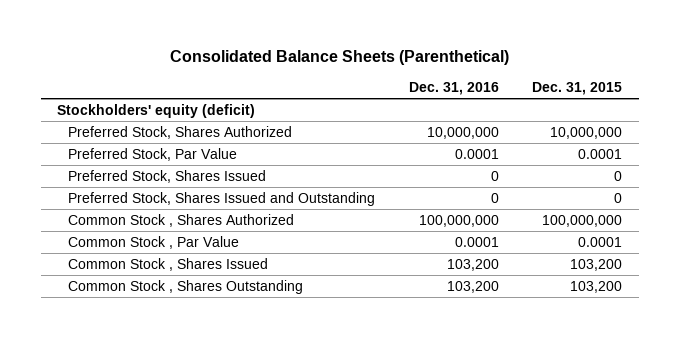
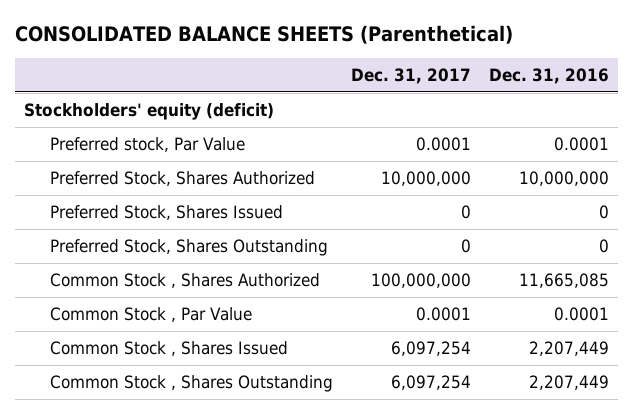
- Consolidated Balance Sheets (Parenthetical)
+ CONSOLIDATED BALANCE SHEETS (Parenthetical)
- | Dec. 31, 2016 | Dec. 31, 2015
+ | Dec. 31, 2017 | Dec. 31, 2016
+ Preferred stock, Par Value | 0.0001 | 0.0001
- Preferred Stock, Par Value | 0.0001 | 0.0001
- Preferred Stock, Shares Issued and Outstanding | 0 | 0
- Common Stock , Shares Authorized | 100,000,000 | 100,000,000
+ Preferred Stock, Shares Outstanding | 0 | 0
+ Common Stock , Shares Authorized | 100,000,000 | 11,665,085
- Common Stock , Shares Issued | 103,200 | 103,200
- Common Stock , Shares Outstanding | 103,200 | 103,200
+ Common Stock , Shares Issued | 6,097,254 | 2,207,449
+ Common Stock , Shares Outstanding | 6,097,254 | 2,207,449

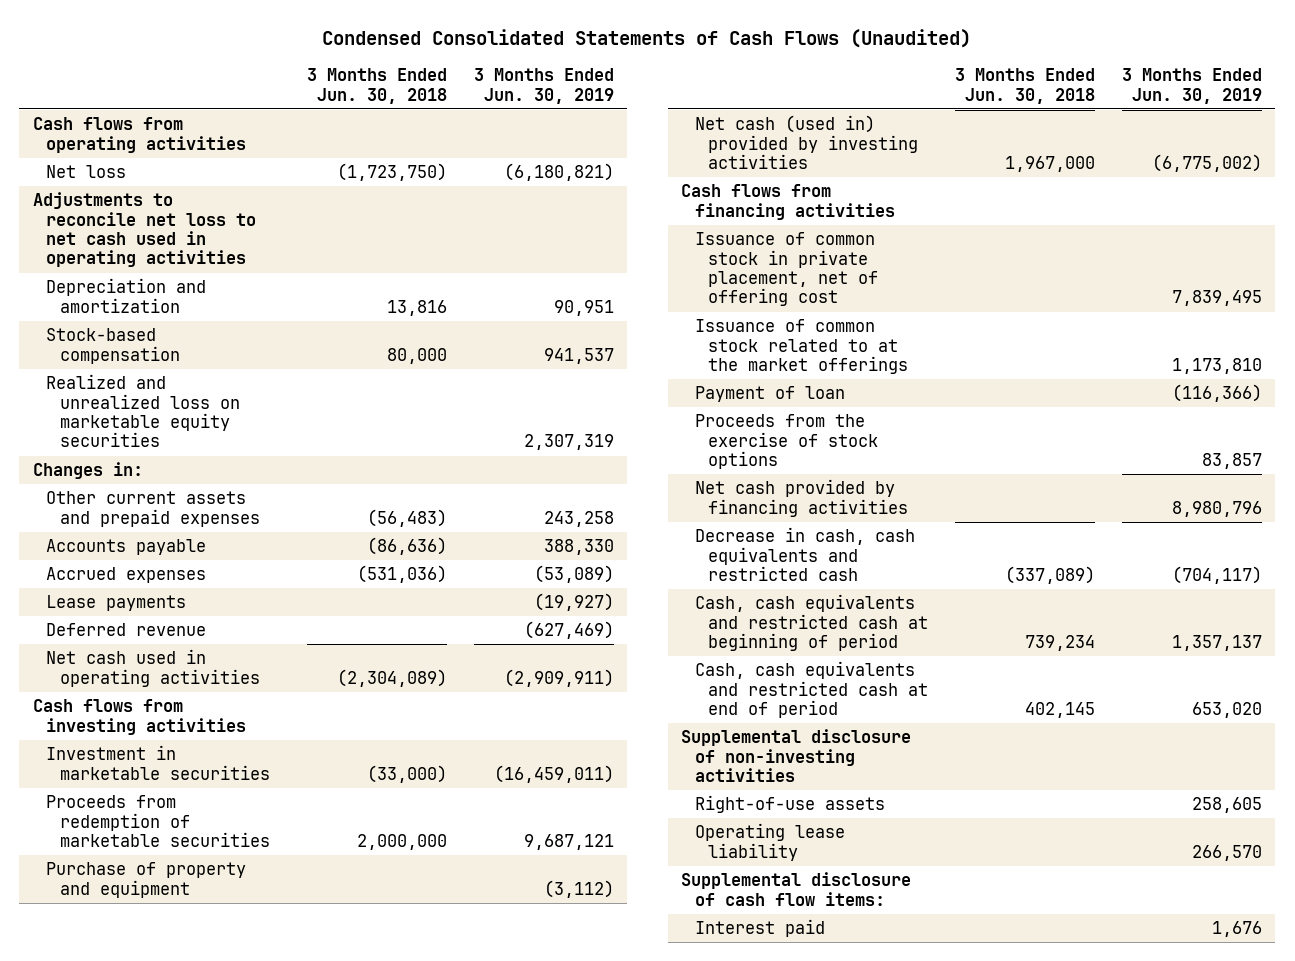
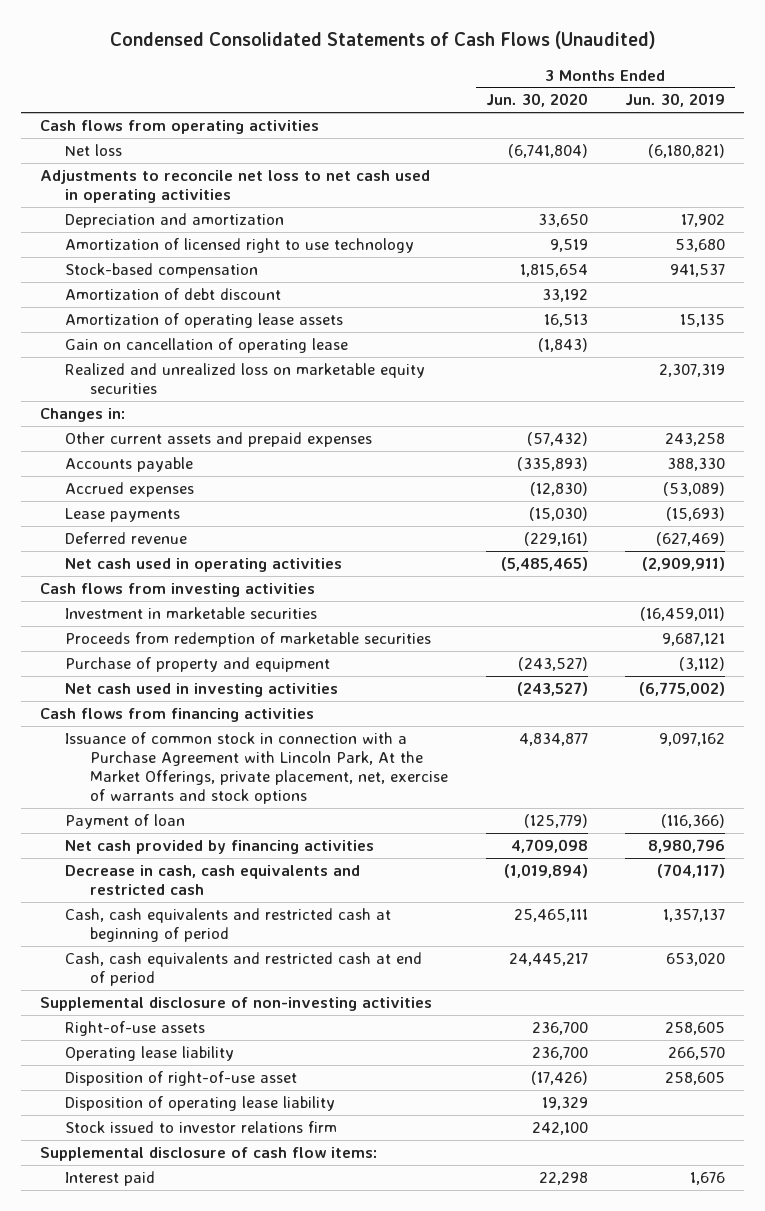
- | 3 Months Ended Jun. 30, 2018 | 3 Months Ended Jun. 30, 2019
+ | 3 Months Ended Jun. 30, 2020 | 3 Months Ended Jun. 30, 2019
- Depreciation and amortization | 13,816 | 90,951
+ Depreciation and amortization | 33,650 | 17,902
+ Amortization of licensed right to use technology | 9,519 | 53,680
+ Amortization of debt discount | 33,192 |
+ Amortization of operating lease assets | 16,513 | 15,135
+ Gain on cancellation of operating lease | (1,843) |
- Lease payments | | (19,927)
+ Lease payments | (15,030) | (15,693)
- Net cash (used in) provided by investing activities | 1,967,000 | (6,775,002)
+ Net cash used in investing activities | (243,527) | (6,775,002)
- Issuance of common stock in private placement, net of offering cost | | 7,839,495
- Issuance of common stock related to at the market offerings | | 1,173,810
+ Issuance of common stock in connection with a Purchase Agreement with Lincoln Park, At the Market Offerings, private placement, net, exercise of warrants and stock options | 4,834,877 | 9,097,162
- Proceeds from the exercise of stock options | | 83,857
+ Disposition of right-of-use asset | (17,426) | 258,605
+ Disposition of operating lease liability | 19,329 |
+ Stock issued to investor relations firm | 242,100 |

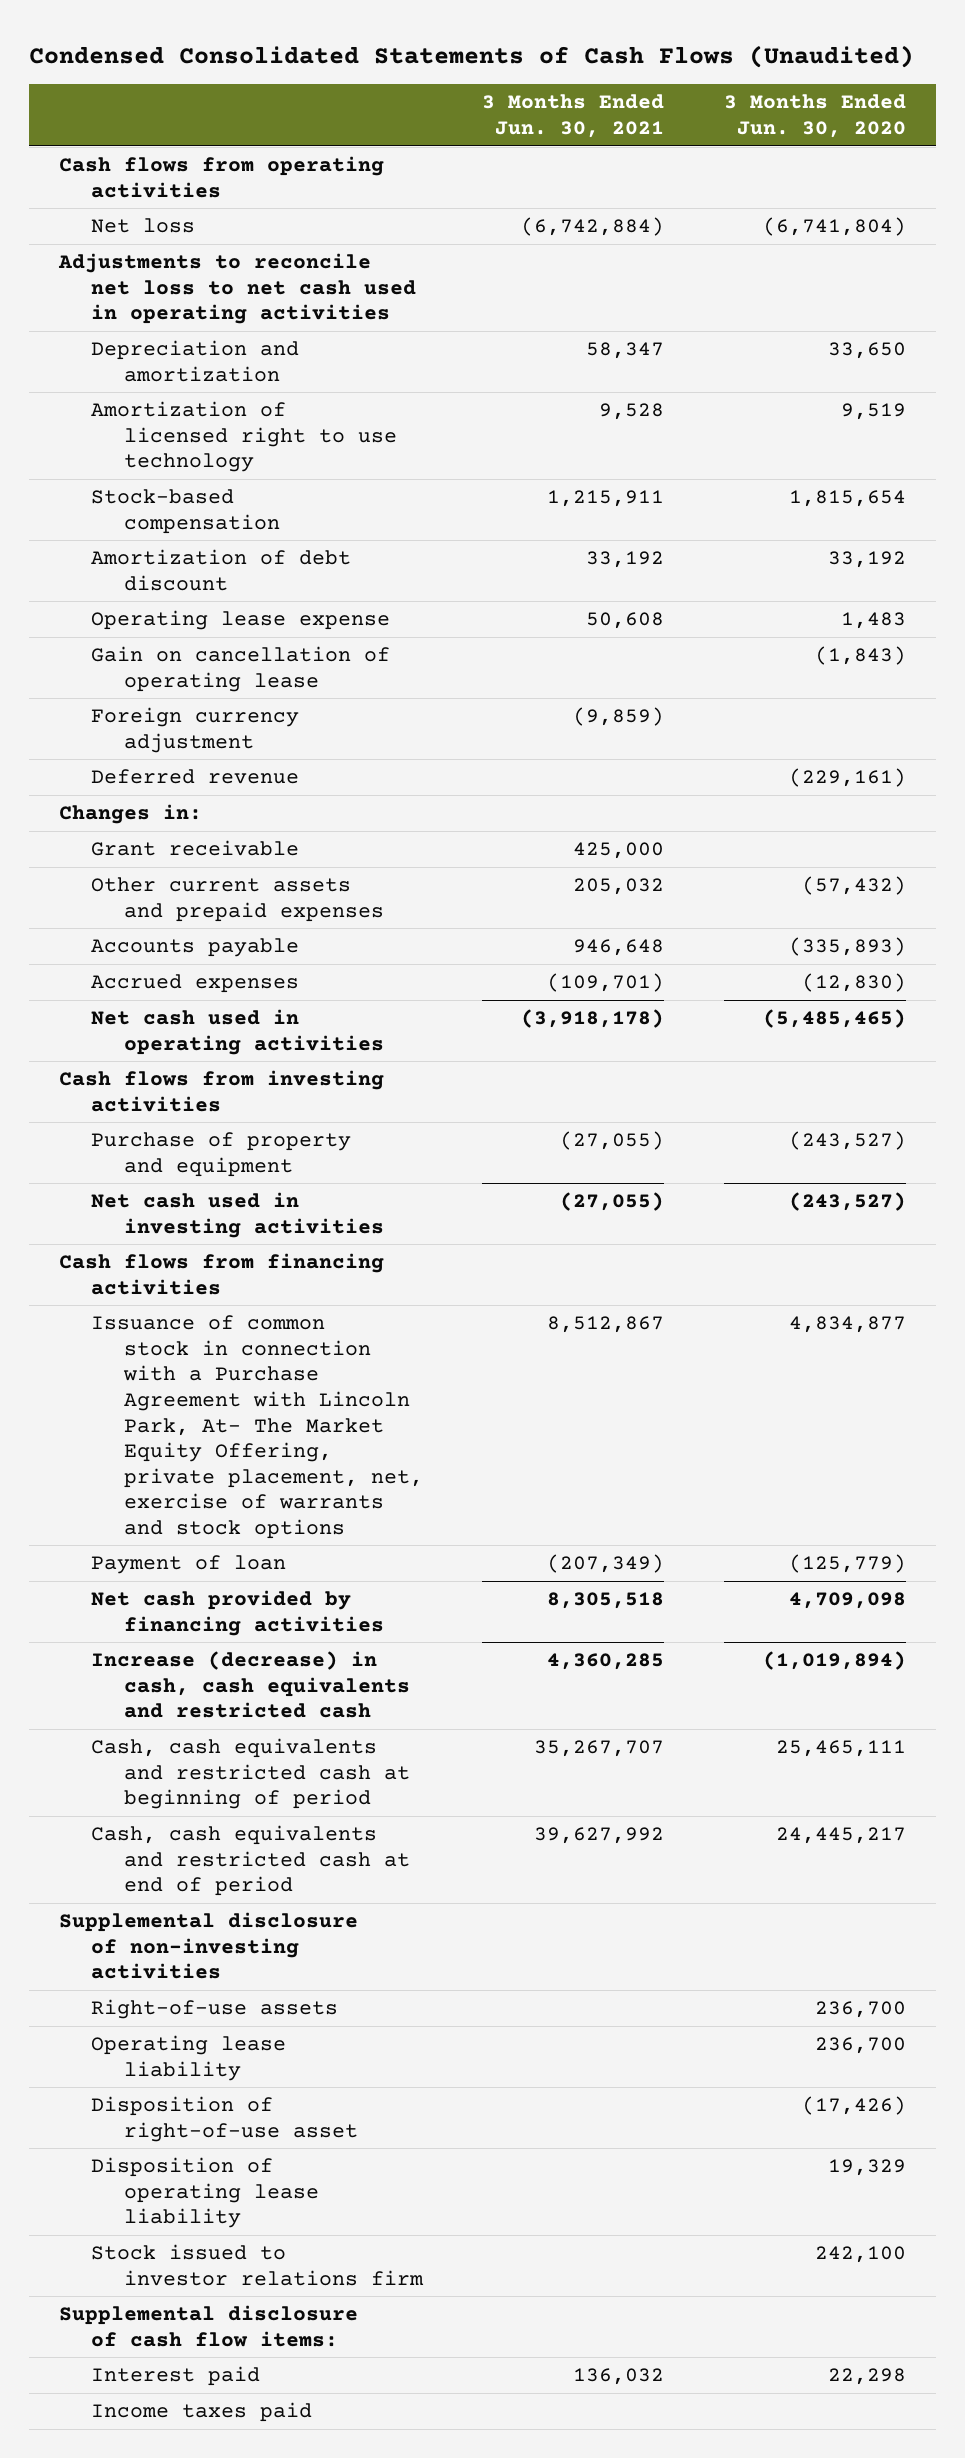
- | 3 Months Ended Jun. 30, 2020 | 3 Months Ended Jun. 30, 2019
+ | 3 Months Ended Jun. 30, 2021 | 3 Months Ended Jun. 30, 2020
- Amortization of operating lease assets | 16,513 | 15,135
+ Operating lease expense | 50,608 | 1,483
- Realized and unrealized loss on marketable equity securities | | 2,307,319
+ Foreign currency adjustment | (9,859) |
moved up: Deferred revenue | | (229,161)
+ Grant receivable | 425,000 |
- Lease payments | (15,030) | (15,693)
- Investment in marketable securities | | (16,459,011)
- Proceeds from redemption of marketable securities | | 9,687,121
- Issuance of common stock in connection with a Purchase Agreement with Lincoln Park, At the Market Offerings, private placement, net, exercise of warrants and stock options | 4,834,877 | 9,097,162
+ Issuance of common stock in connection with a Purchase Agreement with Lincoln Park, At- The Market Equity Offering, private placement, net, exercise of warrants and stock options | 8,512,867 | 4,834,877
- Decrease in cash, cash equivalents and restricted cash | (1,019,894) | (704,117)
+ Increase (decrease) in cash, cash equivalents and restricted cash | 4,360,285 | (1,019,894)
+ Income taxes paid

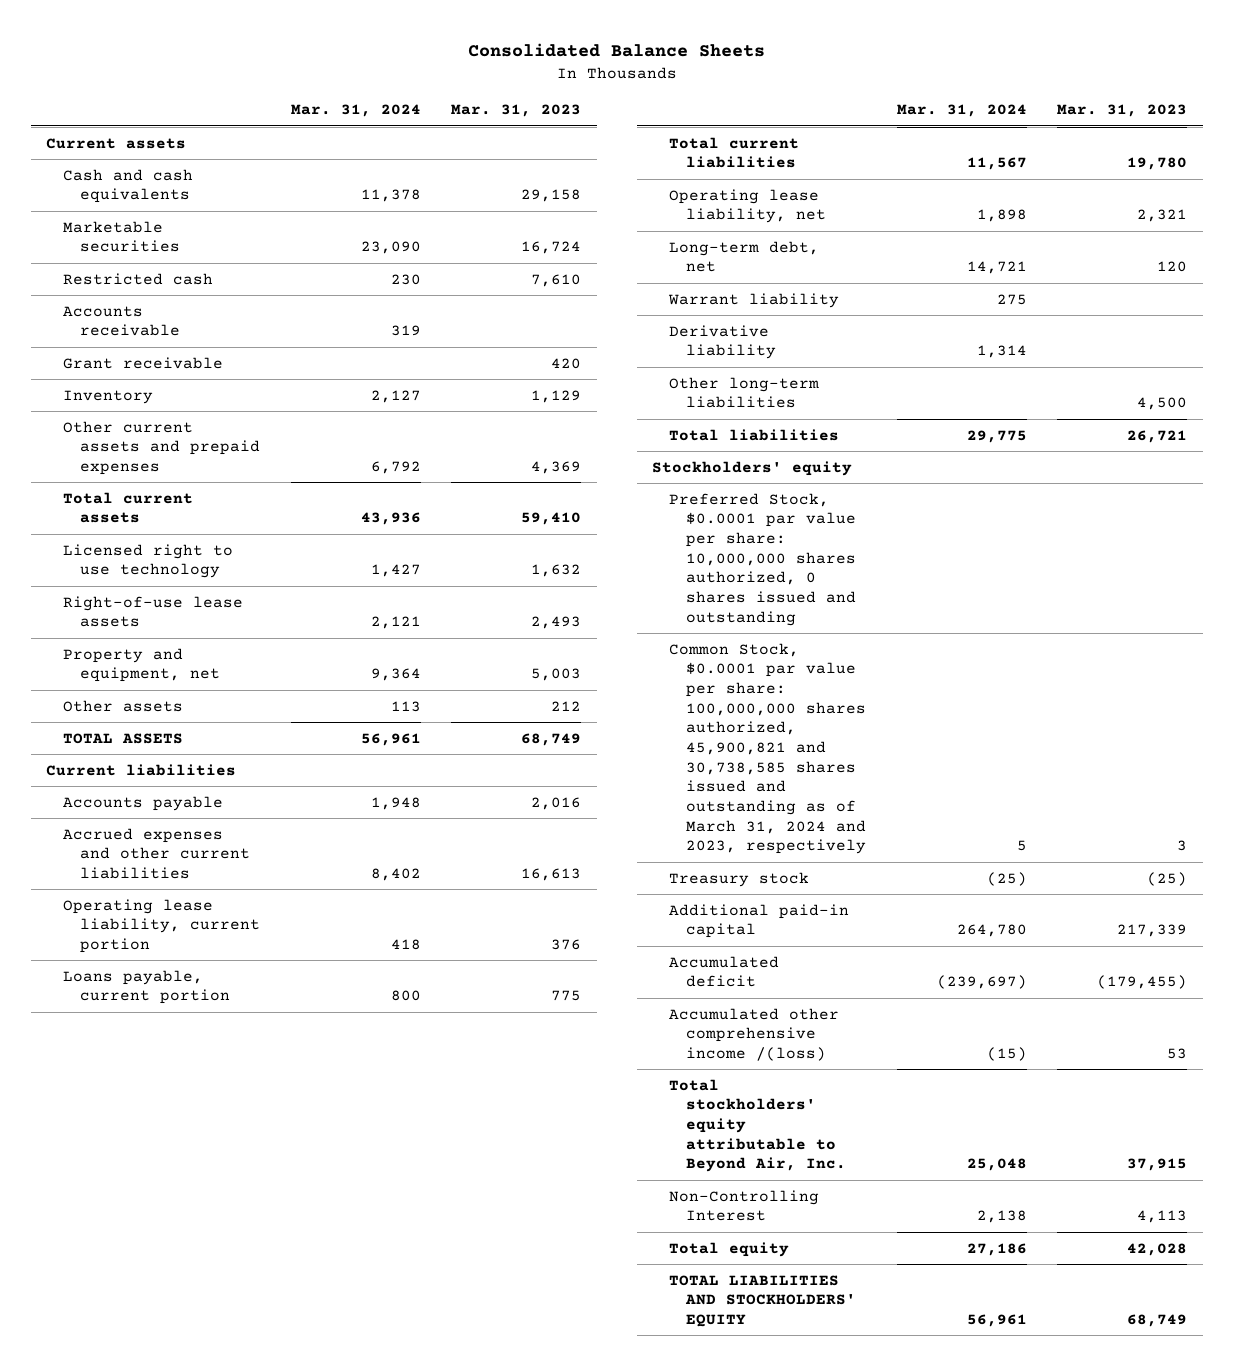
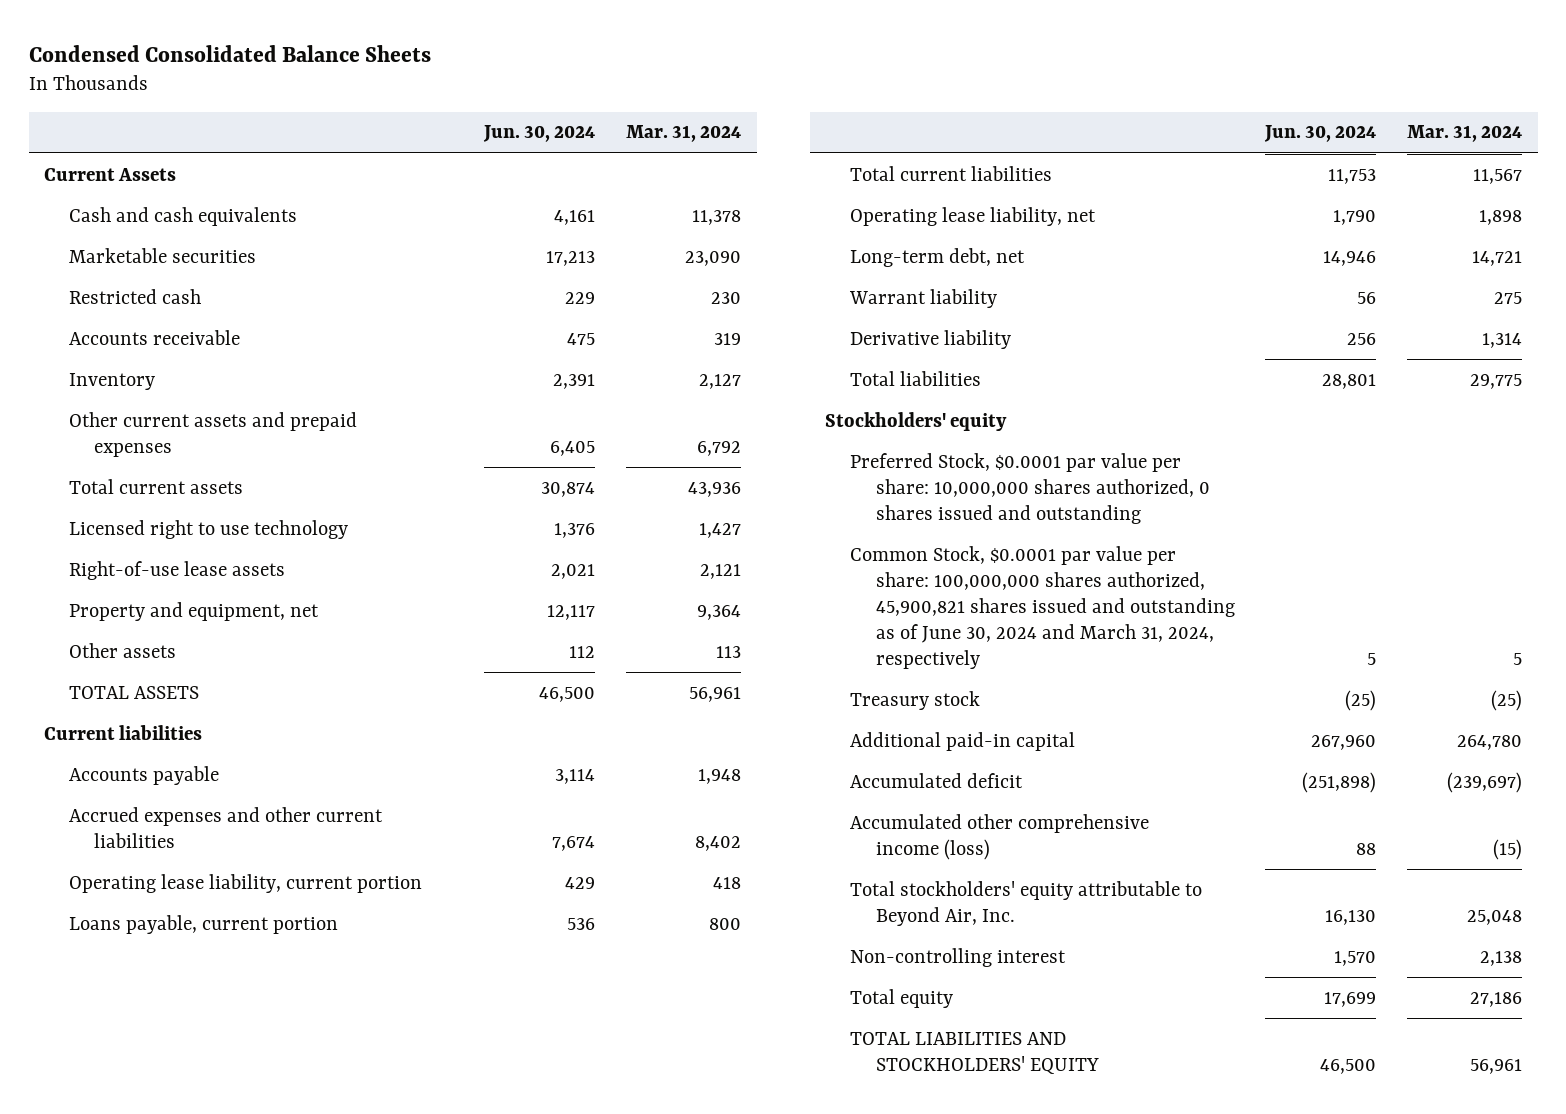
- Consolidated Balance Sheets
+ Condensed Consolidated Balance Sheets
- | Mar. 31, 2024 | Mar. 31, 2023
+ | Jun. 30, 2024 | Mar. 31, 2024
- Current assets
+ Current Assets
- Grant receivable | | 420
- Other long-term liabilities | | 4,500
- Common Stock, $0.0001 par value per share: 100,000,000 shares authorized, 45,900,821 and 30,738,585 shares issued and outstanding as of March 31, 2024 and 2023, respectively | 5 | 3
+ Common Stock, $0.0001 par value per share: 100,000,000 shares authorized, 45,900,821 shares issued and outstanding as of June 30, 2024 and March 31, 2024, respectively | 5 | 5
- Accumulated other comprehensive income /(loss) | (15) | 53
+ Accumulated other comprehensive income (loss) | 88 | (15)
- Non-Controlling Interest | 2,138 | 4,113
+ Non-controlling interest | 1,570 | 2,138

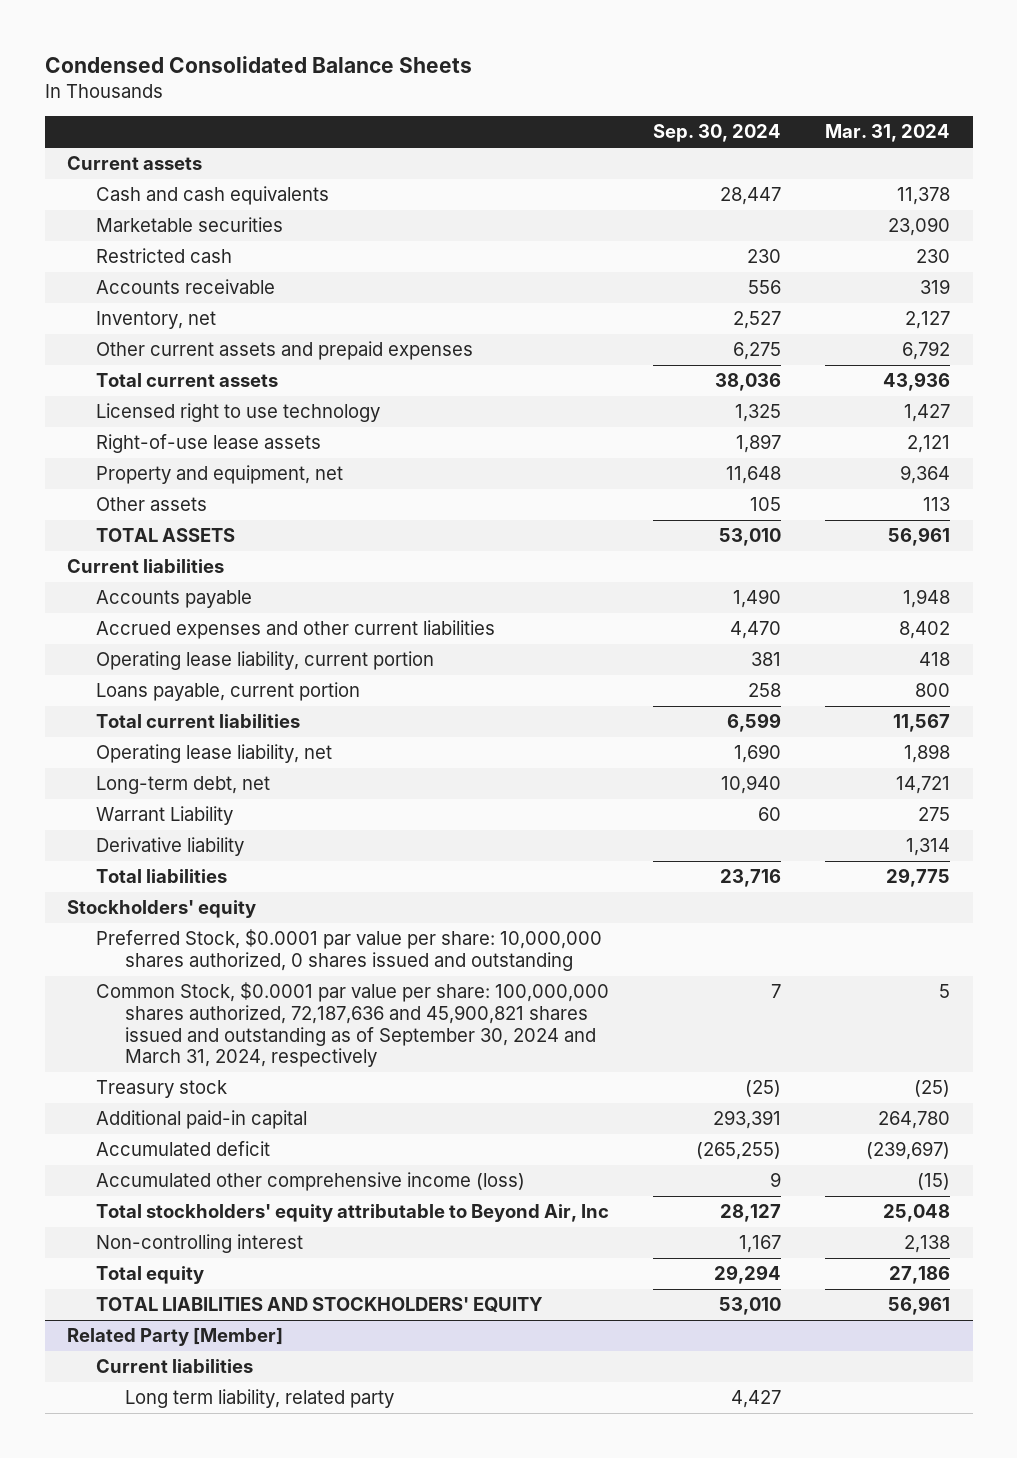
- | Jun. 30, 2024 | Mar. 31, 2024
+ | Sep. 30, 2024 | Mar. 31, 2024
- Current Assets
+ Current assets
- Inventory | 2,391 | 2,127
+ Inventory, net | 2,527 | 2,127
- Warrant liability | 56 | 275
+ Warrant Liability | 60 | 275
- Common Stock, $0.0001 par value per share: 100,000,000 shares authorized, 45,900,821 shares issued and outstanding as of June 30, 2024 and March 31, 2024, respectively | 5 | 5
+ Common Stock, $0.0001 par value per share: 100,000,000 shares authorized, 72,187,636 and 45,900,821 shares issued and outstanding as of September 30, 2024 and March 31, 2024, respectively | 7 | 5
- Total stockholders' equity attributable to Beyond Air, Inc. | 16,130 | 25,048
+ Total stockholders' equity attributable to Beyond Air, Inc | 28,127 | 25,048
+ Related Party [Member]
+ Current liabilities
+ Long term liability, related party | 4,427 |

